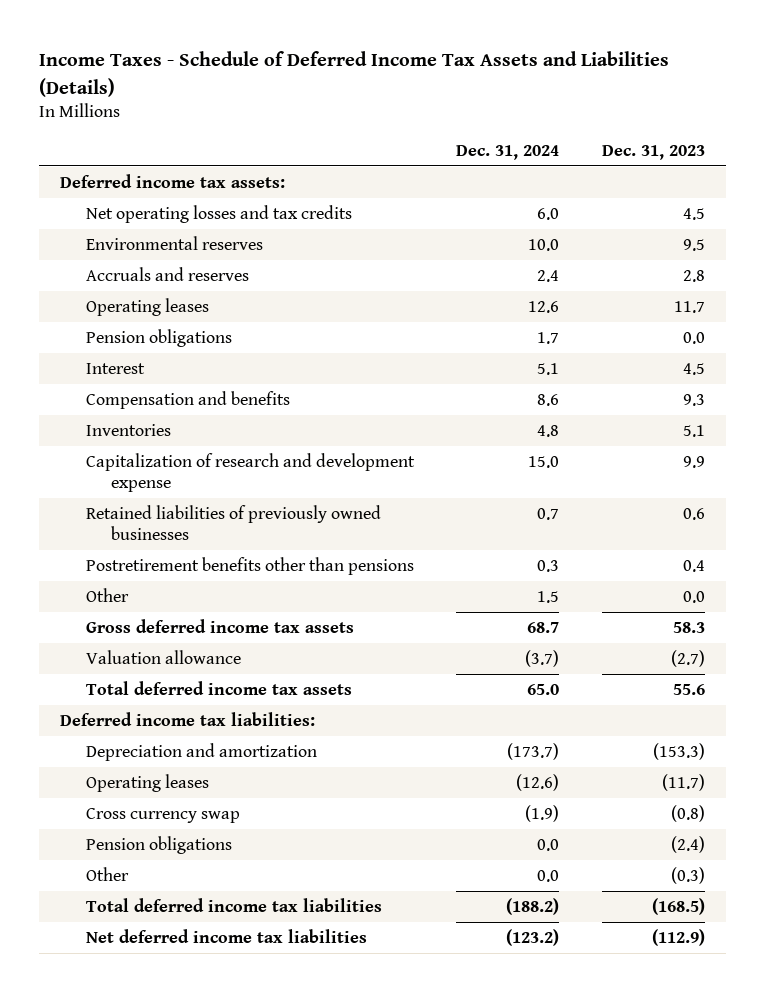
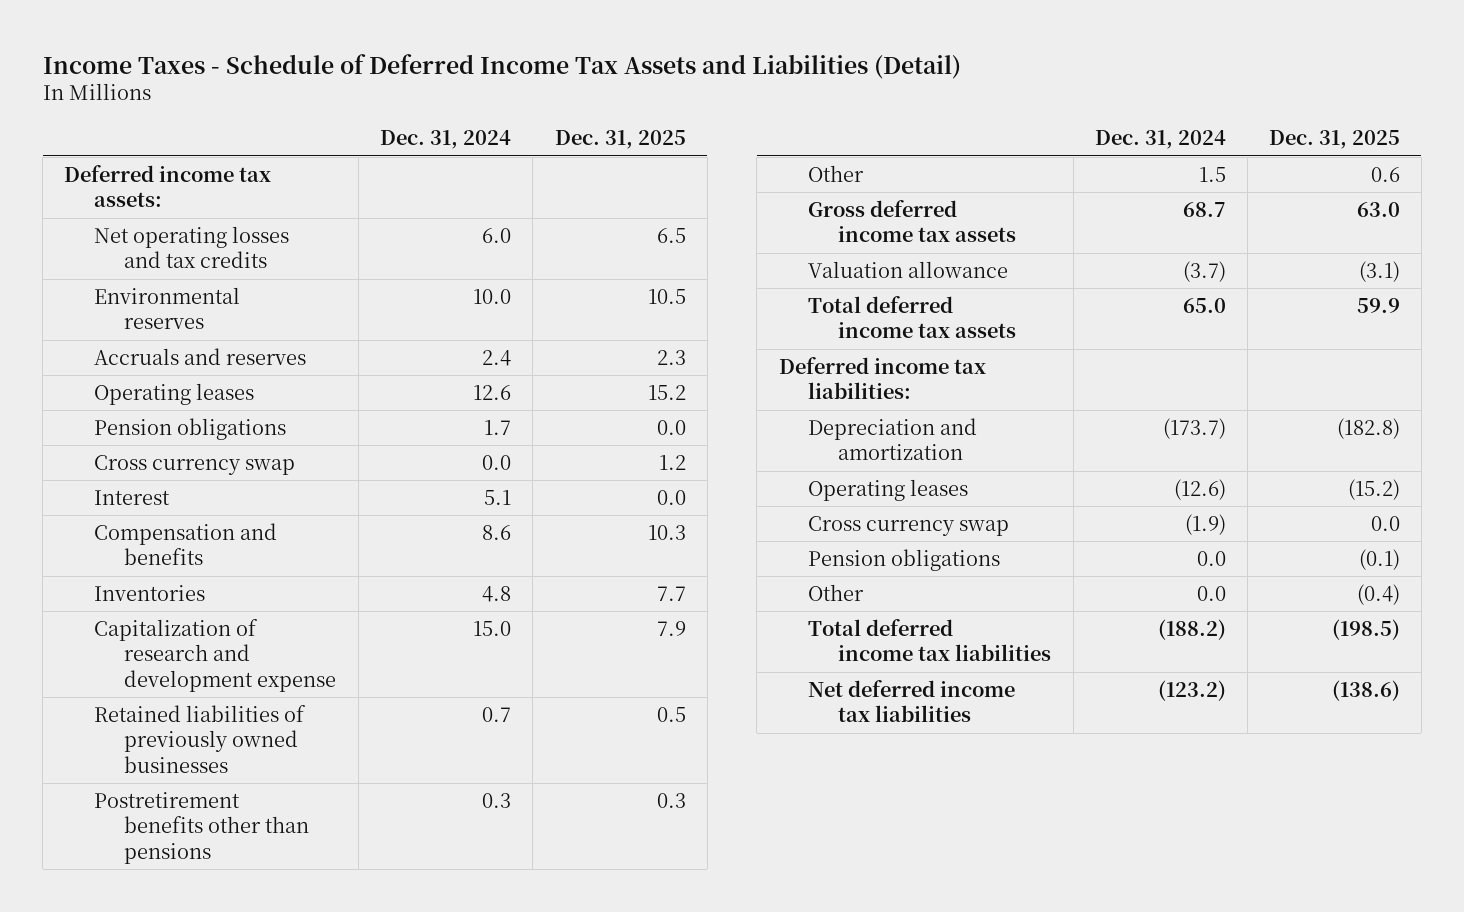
- Income Taxes - Schedule of Deferred Income Tax Assets and Liabilities (Details)
+ Income Taxes - Schedule of Deferred Income Tax Assets and Liabilities (Detail)
- | Dec. 31, 2024 | Dec. 31, 2023
+ | Dec. 31, 2024 | Dec. 31, 2025
+ Cross currency swap | 0.0 | 1.2

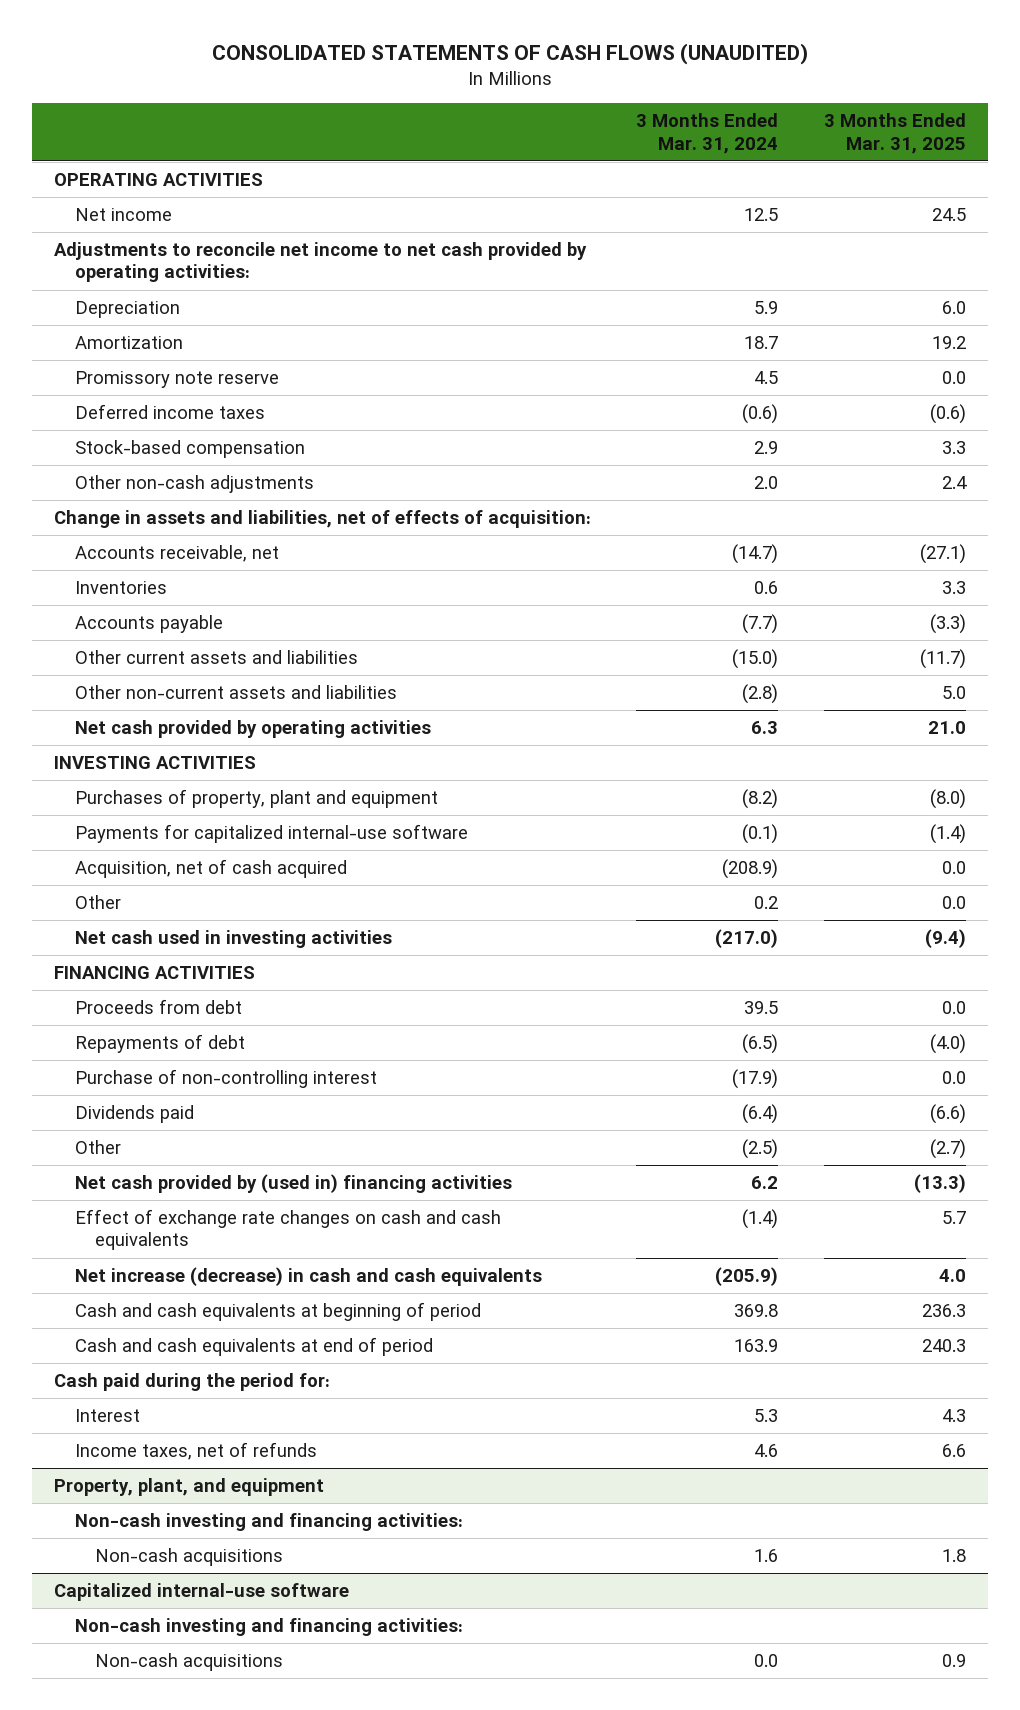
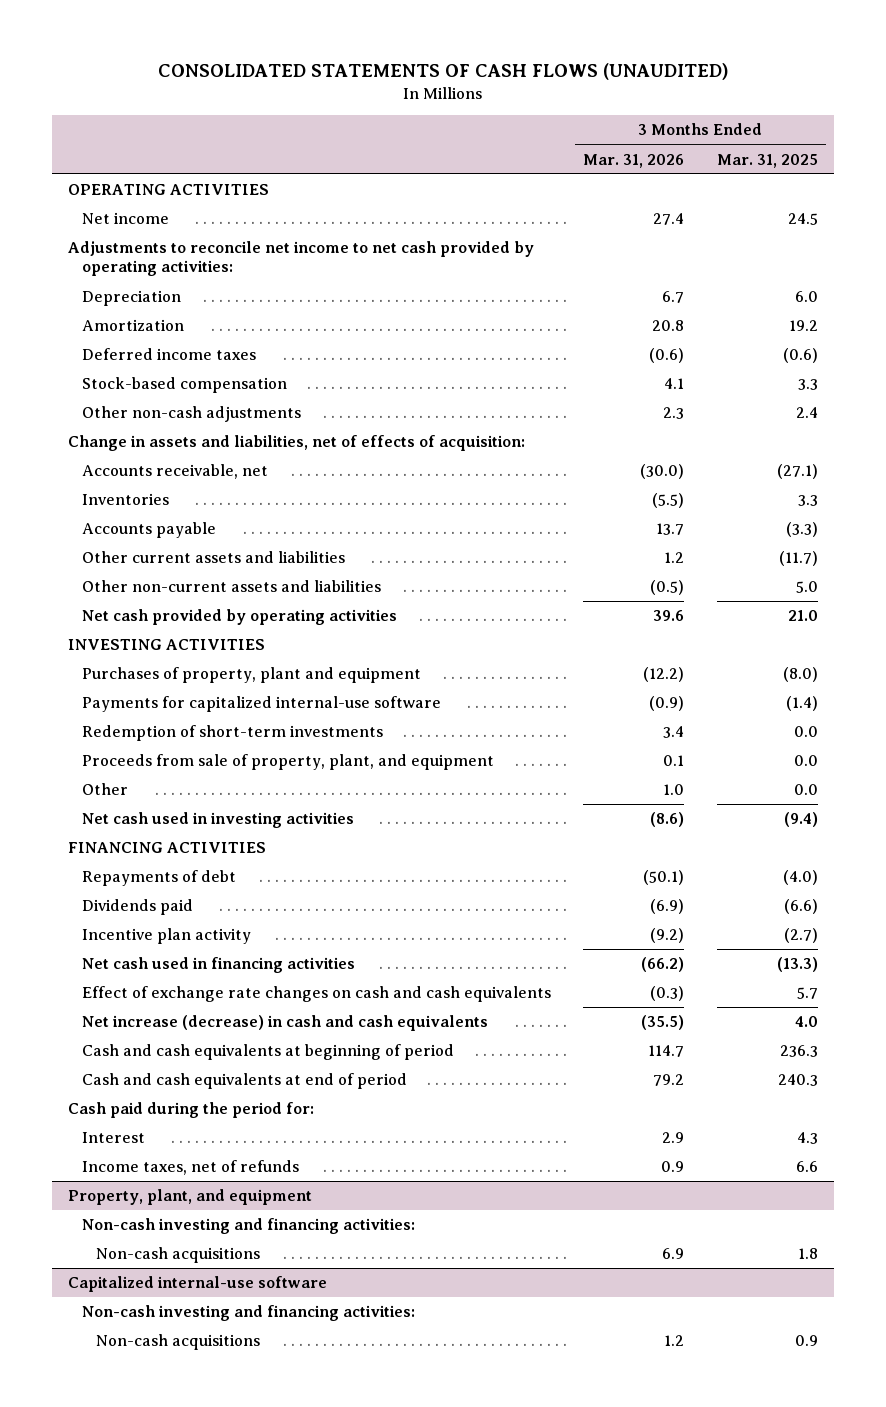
- | 3 Months Ended Mar. 31, 2024 | 3 Months Ended Mar. 31, 2025
+ | 3 Months Ended Mar. 31, 2026 | 3 Months Ended Mar. 31, 2025
- Promissory note reserve | 4.5 | 0.0
- Acquisition, net of cash acquired | (208.9) | 0.0
+ Redemption of short-term investments | 3.4 | 0.0
+ Proceeds from sale of property, plant, and equipment | 0.1 | 0.0
- Proceeds from debt | 39.5 | 0.0
- Purchase of non-controlling interest | (17.9) | 0.0
- Other | (2.5) | (2.7)
- Net cash provided by (used in) financing activities | 6.2 | (13.3)
+ Incentive plan activity | (9.2) | (2.7)
+ Net cash used in financing activities | (66.2) | (13.3)

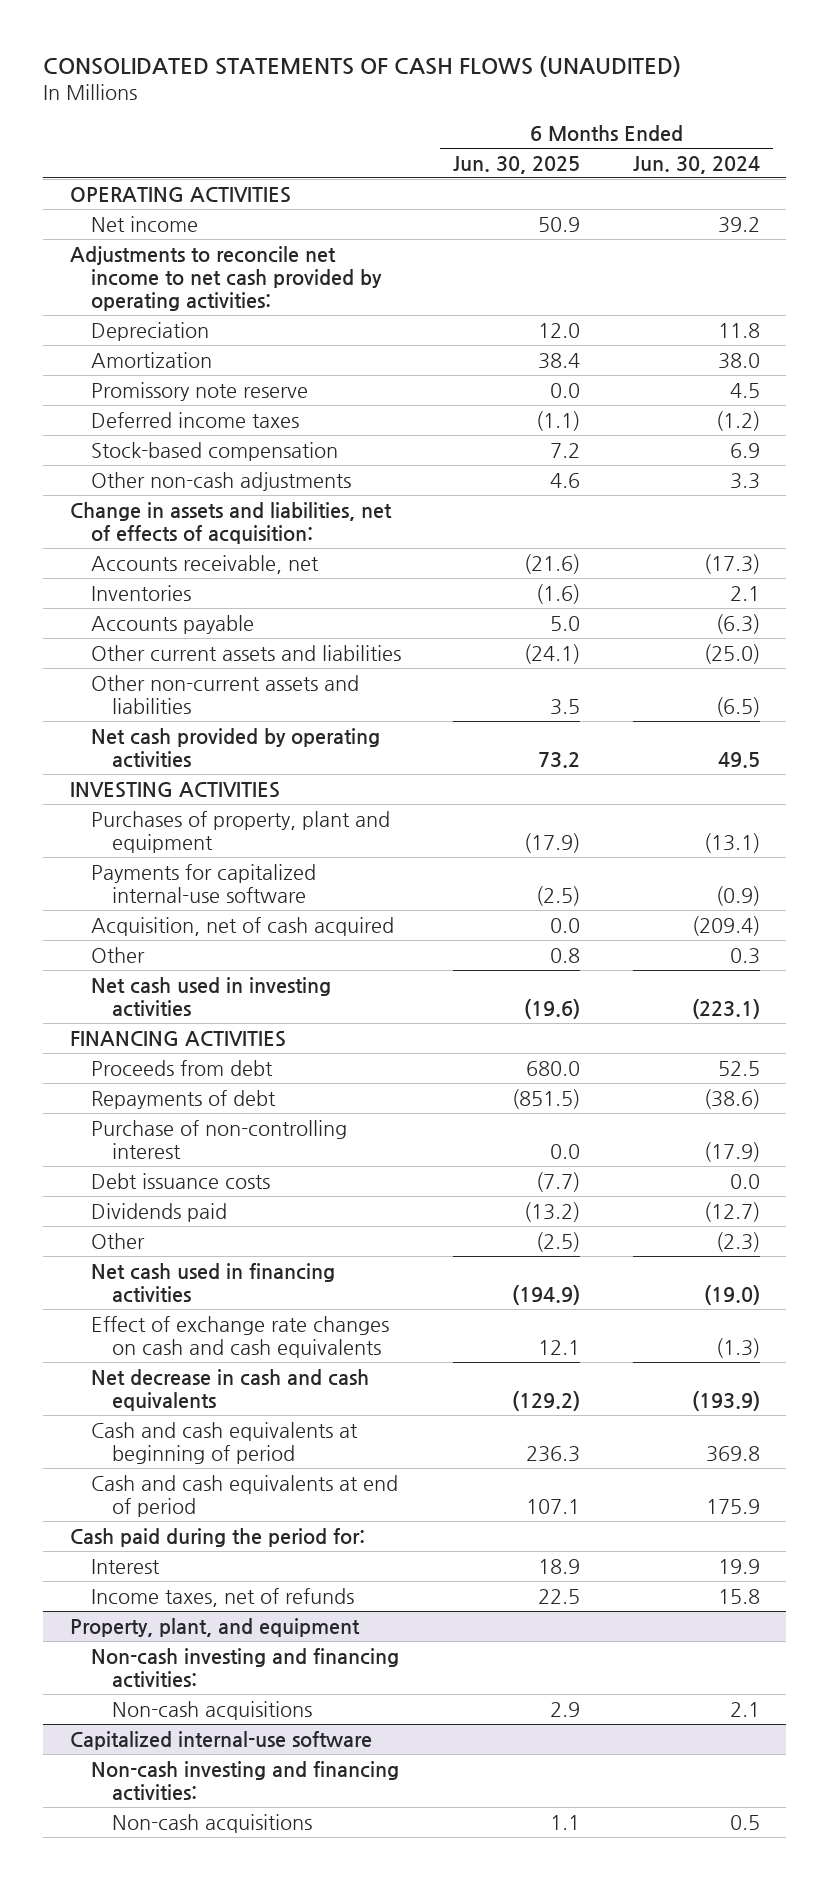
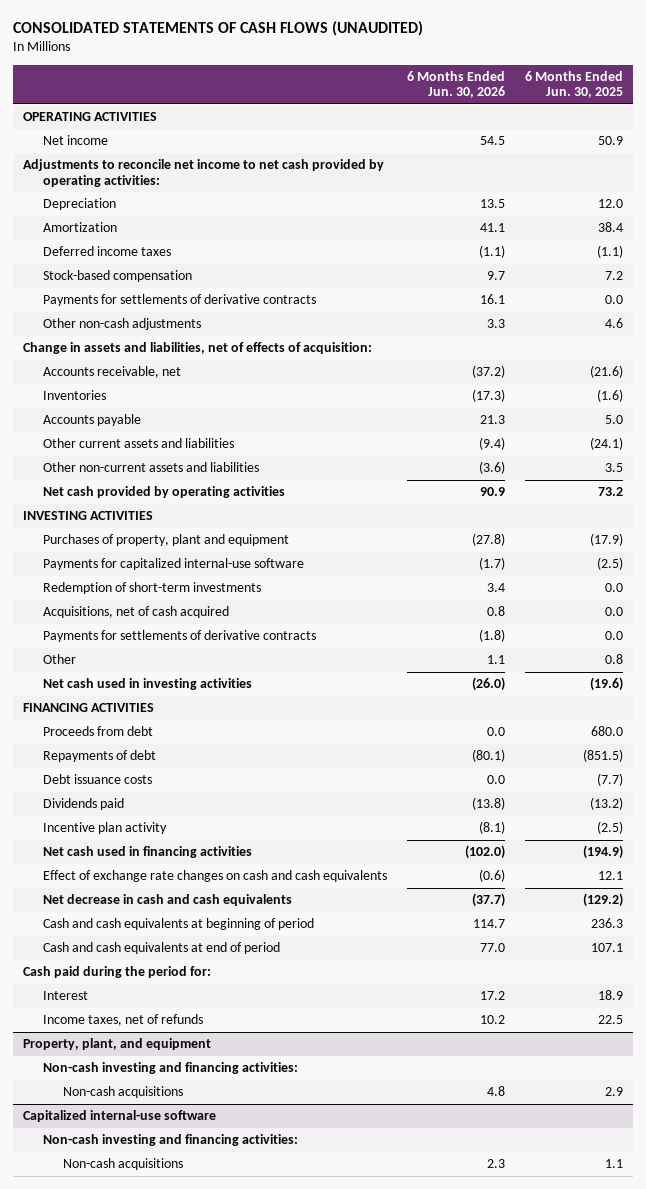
- | 6 Months Ended Jun. 30, 2025 | 6 Months Ended Jun. 30, 2024
+ | 6 Months Ended Jun. 30, 2026 | 6 Months Ended Jun. 30, 2025
- Promissory note reserve | 0.0 | 4.5
+ Payments for settlements of derivative contracts | 16.1 | 0.0
- Acquisition, net of cash acquired | 0.0 | (209.4)
+ Redemption of short-term investments | 3.4 | 0.0
+ Acquisitions, net of cash acquired | 0.8 | 0.0
+ Payments for settlements of derivative contracts | (1.8) | 0.0
- Purchase of non-controlling interest | 0.0 | (17.9)
- Other | (2.5) | (2.3)
+ Incentive plan activity | (8.1) | (2.5)

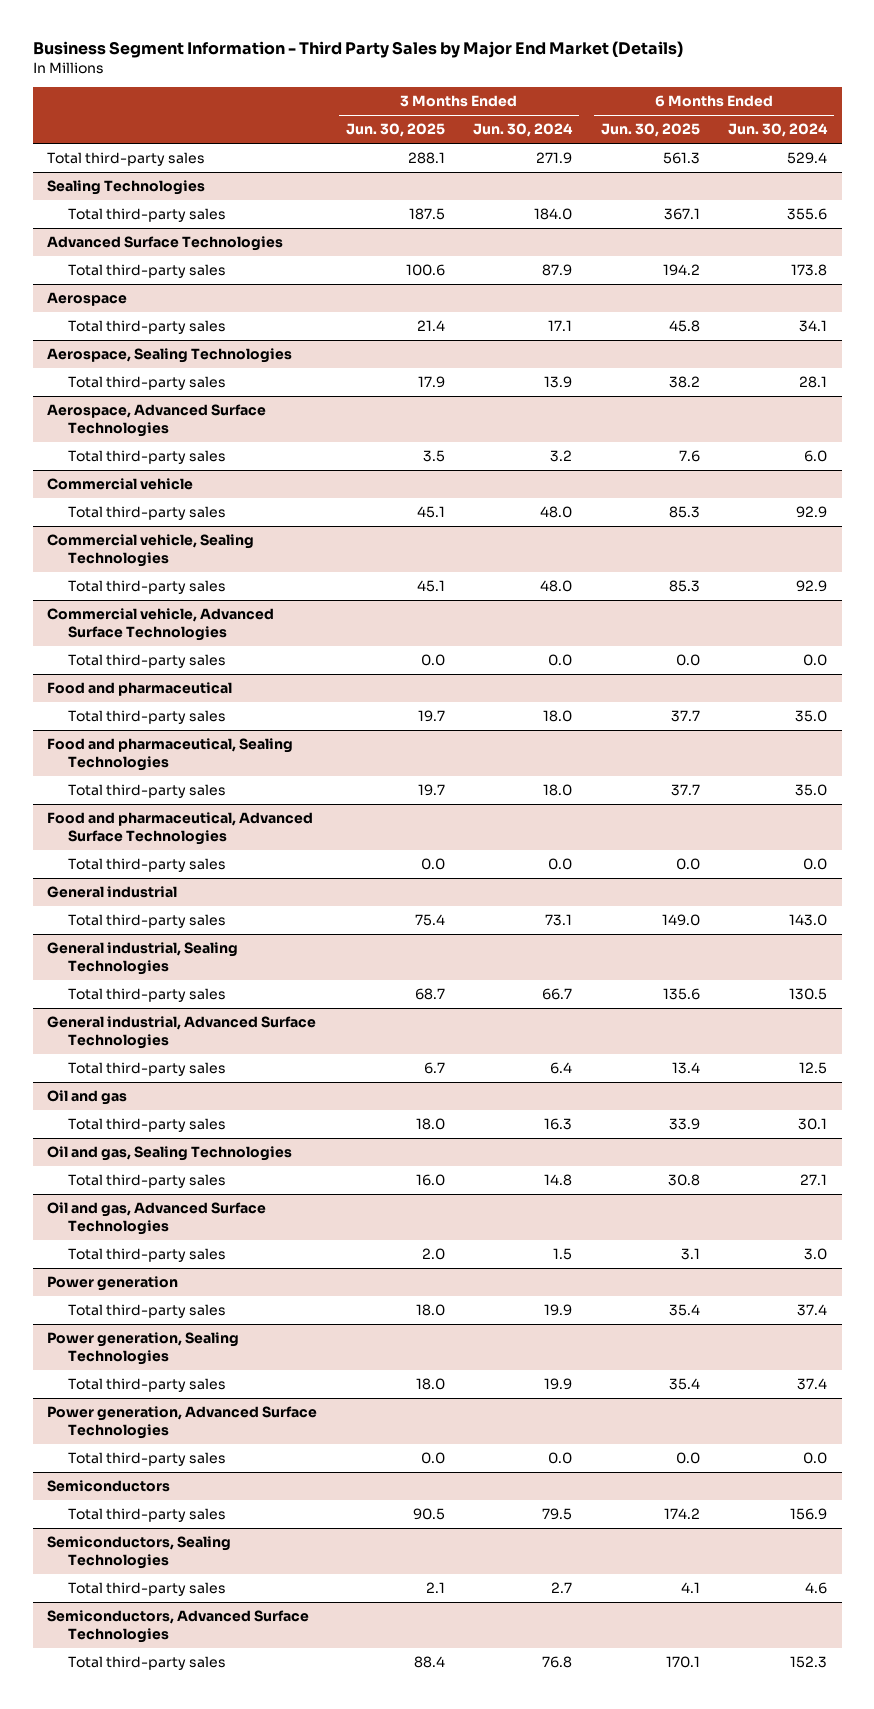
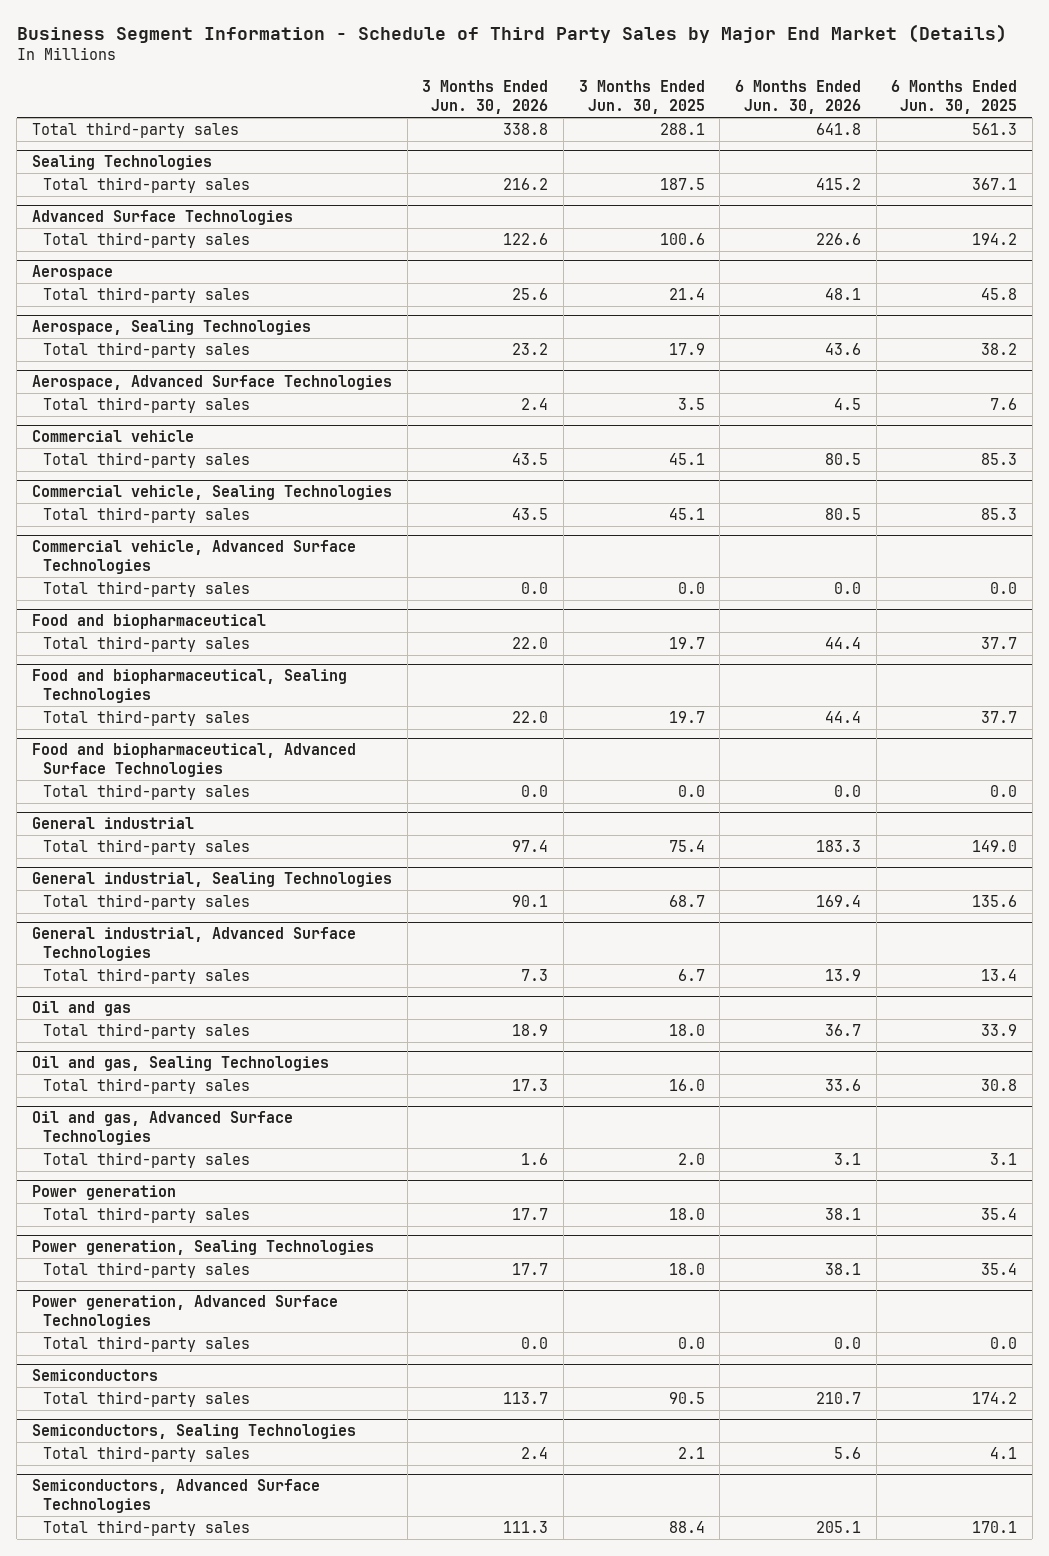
- Business Segment Information - Third Party Sales by Major End Market (Details)
+ Business Segment Information - Schedule of Third Party Sales by Major End Market (Details)
- | 3 Months Ended Jun. 30, 2025 | 3 Months Ended Jun. 30, 2024 | 6 Months Ended Jun. 30, 2025 | 6 Months Ended Jun. 30, 2024
+ | 3 Months Ended Jun. 30, 2026 | 3 Months Ended Jun. 30, 2025 | 6 Months Ended Jun. 30, 2026 | 6 Months Ended Jun. 30, 2025
- Food and pharmaceutical
+ Food and biopharmaceutical
- Food and pharmaceutical, Sealing Technologies
+ Food and biopharmaceutical, Sealing Technologies
- Food and pharmaceutical, Advanced Surface Technologies
+ Food and biopharmaceutical, Advanced Surface Technologies

